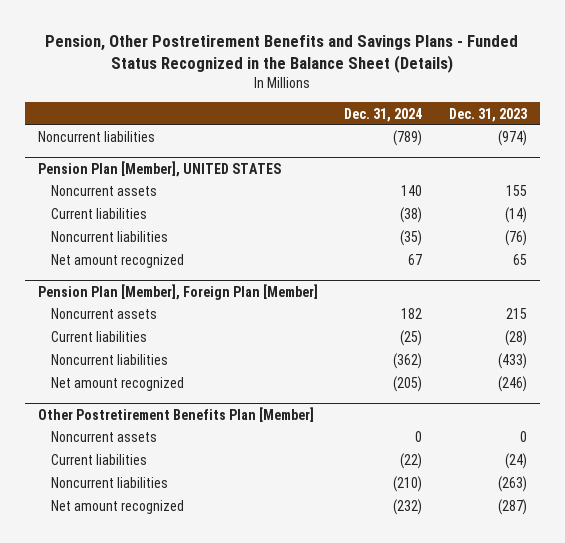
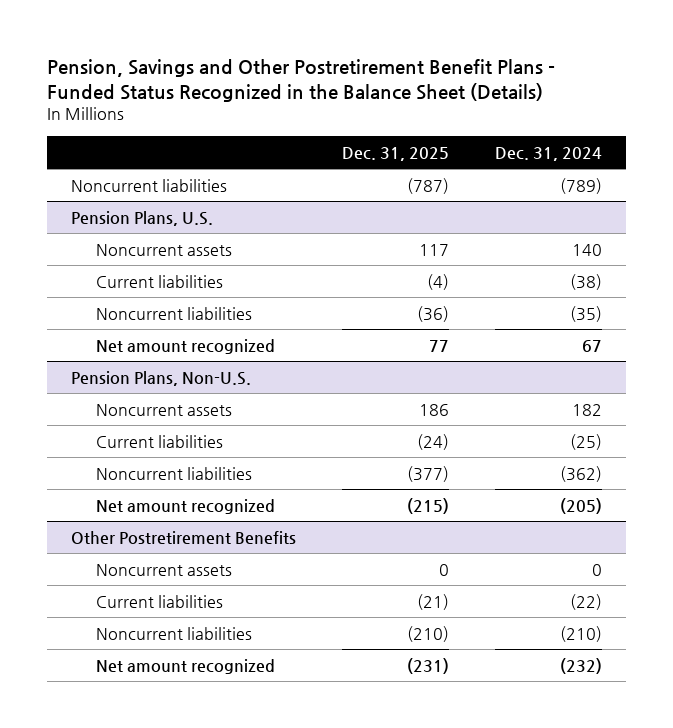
- Pension, Other Postretirement Benefits and Savings Plans - Funded Status Recognized in the Balance Sheet (Details)
+ Pension, Savings and Other Postretirement Benefit Plans - Funded Status Recognized in the Balance Sheet (Details)
- | Dec. 31, 2024 | Dec. 31, 2023
+ | Dec. 31, 2025 | Dec. 31, 2024
- Pension Plan [Member], UNITED STATES
+ Pension Plans, U.S.
- Pension Plan [Member], Foreign Plan [Member]
+ Pension Plans, Non-U.S.
- Other Postretirement Benefits Plan [Member]
+ Other Postretirement Benefits

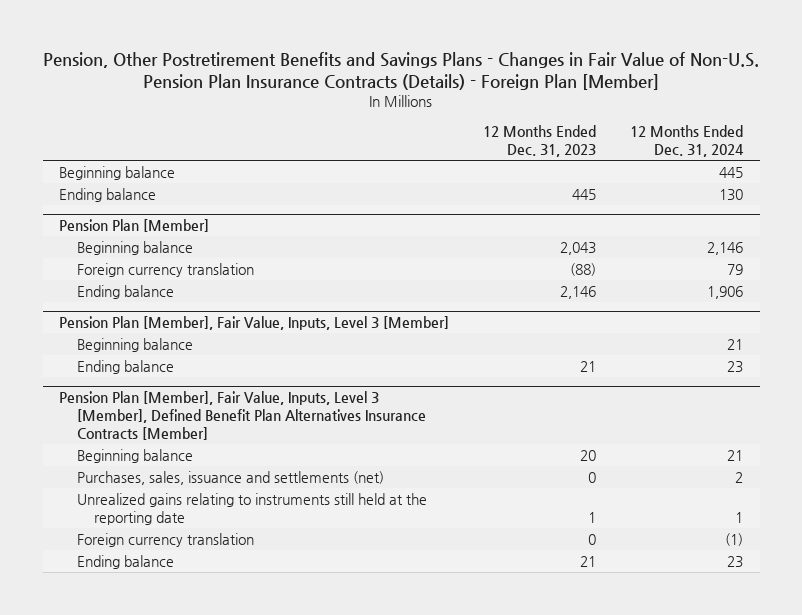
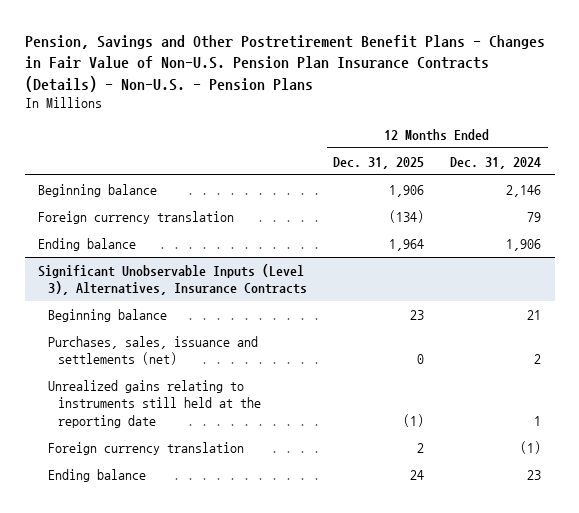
- Pension, Other Postretirement Benefits and Savings Plans - Changes in Fair Value of Non-U.S. Pension Plan Insurance Contracts (Details) - Foreign Plan [Member]
+ Pension, Savings and Other Postretirement Benefit Plans - Changes in Fair Value of Non-U.S. Pension Plan Insurance Contracts (Details) - Non-U.S. - Pension Plans
- | 12 Months Ended Dec. 31, 2023 | 12 Months Ended Dec. 31, 2024
+ | 12 Months Ended Dec. 31, 2025 | 12 Months Ended Dec. 31, 2024
- Beginning balance | | 445
- Ending balance | 445 | 130
- Pension Plan [Member]
- Pension Plan [Member], Fair Value, Inputs, Level 3 [Member]
- Beginning balance | | 21
- Ending balance | 21 | 23
- Pension Plan [Member], Fair Value, Inputs, Level 3 [Member], Defined Benefit Plan Alternatives Insurance Contracts [Member]
+ Significant Unobservable Inputs (Level 3), Alternatives, Insurance Contracts

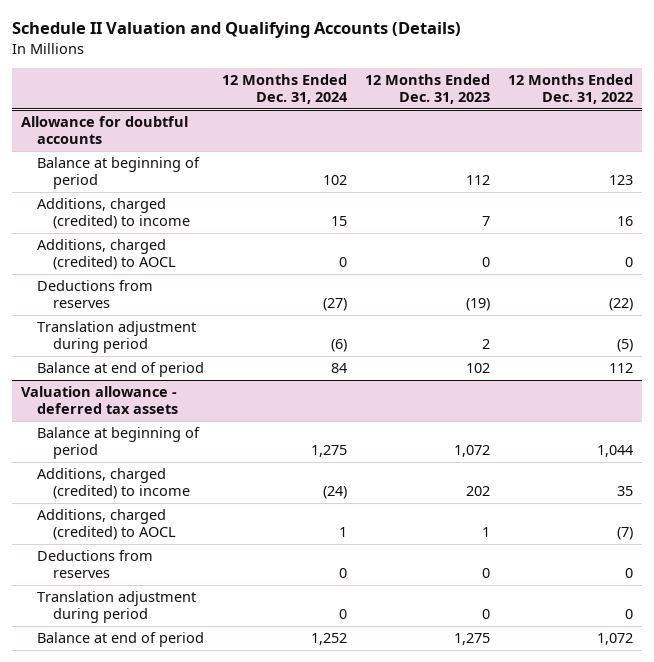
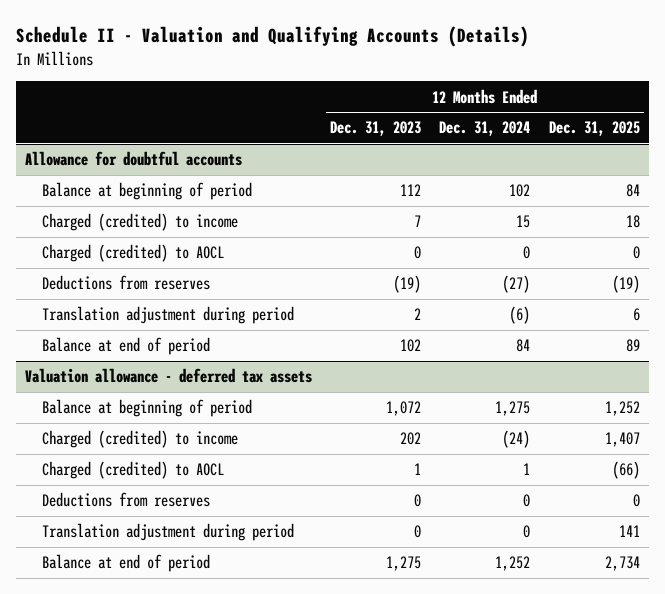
- Schedule II Valuation and Qualifying Accounts (Details)
+ Schedule II - Valuation and Qualifying Accounts (Details)
- | 12 Months Ended Dec. 31, 2024 | 12 Months Ended Dec. 31, 2023 | 12 Months Ended Dec. 31, 2022
+ | 12 Months Ended Dec. 31, 2023 | 12 Months Ended Dec. 31, 2024 | 12 Months Ended Dec. 31, 2025
@ Allowance for doubtful accounts
- Additions, charged (credited) to income | 15 | 7 | 16
- Additions, charged (credited) to AOCL | 0 | 0 | 0
+ Charged (credited) to income | 7 | 15 | 18
+ Charged (credited) to AOCL | 0 | 0 | 0
@ Valuation allowance - deferred tax assets
- Additions, charged (credited) to income | (24) | 202 | 35
- Additions, charged (credited) to AOCL | 1 | 1 | (7)
+ Charged (credited) to income | 202 | (24) | 1,407
+ Charged (credited) to AOCL | 1 | 1 | (66)

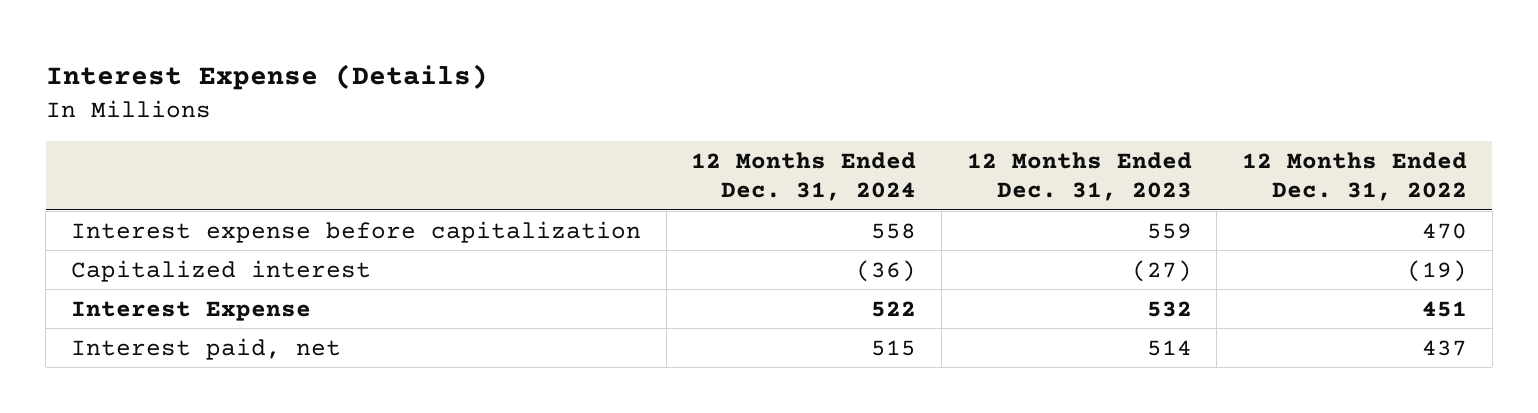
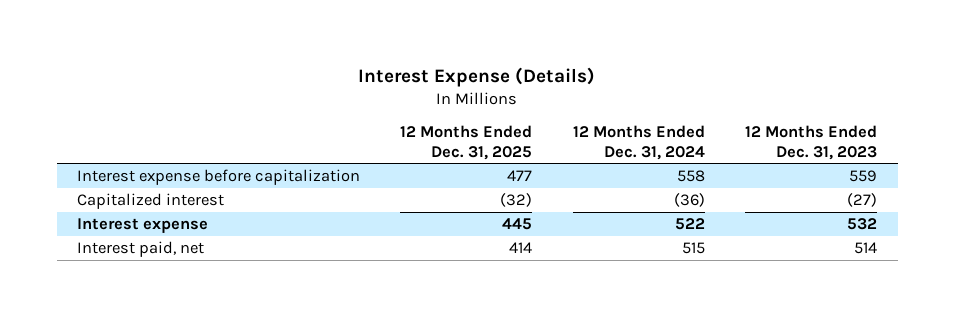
- | 12 Months Ended Dec. 31, 2024 | 12 Months Ended Dec. 31, 2023 | 12 Months Ended Dec. 31, 2022
+ | 12 Months Ended Dec. 31, 2025 | 12 Months Ended Dec. 31, 2024 | 12 Months Ended Dec. 31, 2023
- Interest Expense | 522 | 532 | 451
+ Interest expense | 445 | 522 | 532

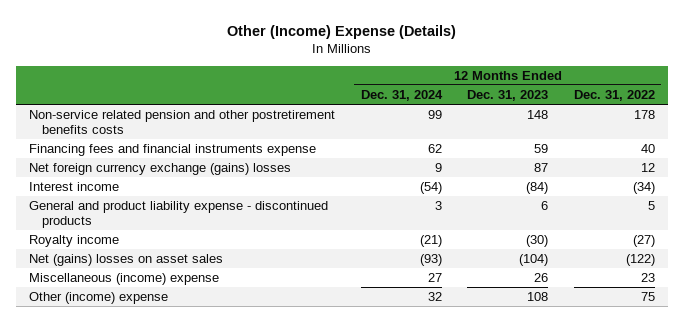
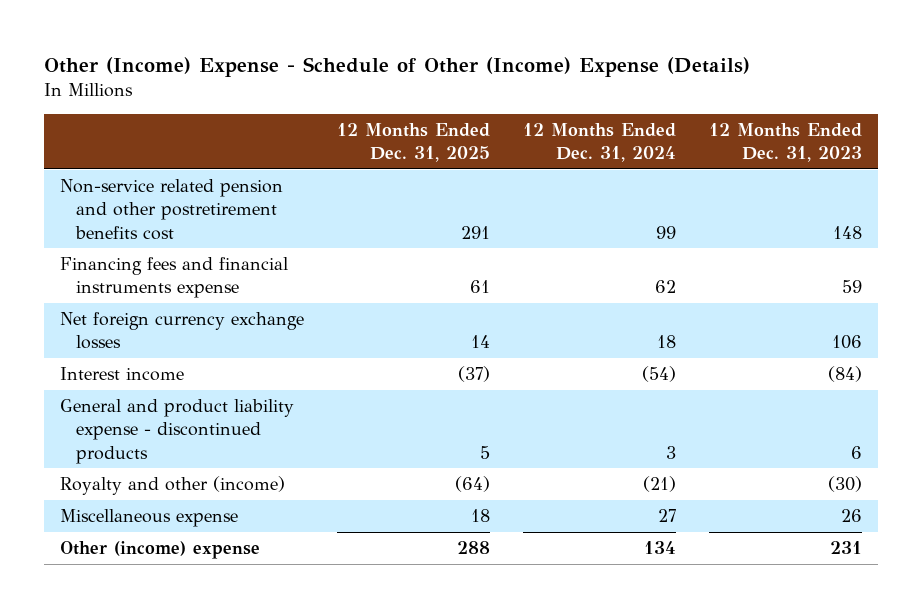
- Other (Income) Expense (Details)
+ Other (Income) Expense - Schedule of Other (Income) Expense (Details)
- | 12 Months Ended Dec. 31, 2024 | 12 Months Ended Dec. 31, 2023 | 12 Months Ended Dec. 31, 2022
+ | 12 Months Ended Dec. 31, 2025 | 12 Months Ended Dec. 31, 2024 | 12 Months Ended Dec. 31, 2023
- Non-service related pension and other postretirement benefits costs | 99 | 148 | 178
+ Non-service related pension and other postretirement benefits cost | 291 | 99 | 148
- Net foreign currency exchange (gains) losses | 9 | 87 | 12
+ Net foreign currency exchange losses | 14 | 18 | 106
- Royalty income | (21) | (30) | (27)
- Net (gains) losses on asset sales | (93) | (104) | (122)
- Miscellaneous (income) expense | 27 | 26 | 23
- Other (income) expense | 32 | 108 | 75
+ Royalty and other (income) | (64) | (21) | (30)
+ Miscellaneous expense | 18 | 27 | 26
+ Other (income) expense | 288 | 134 | 231

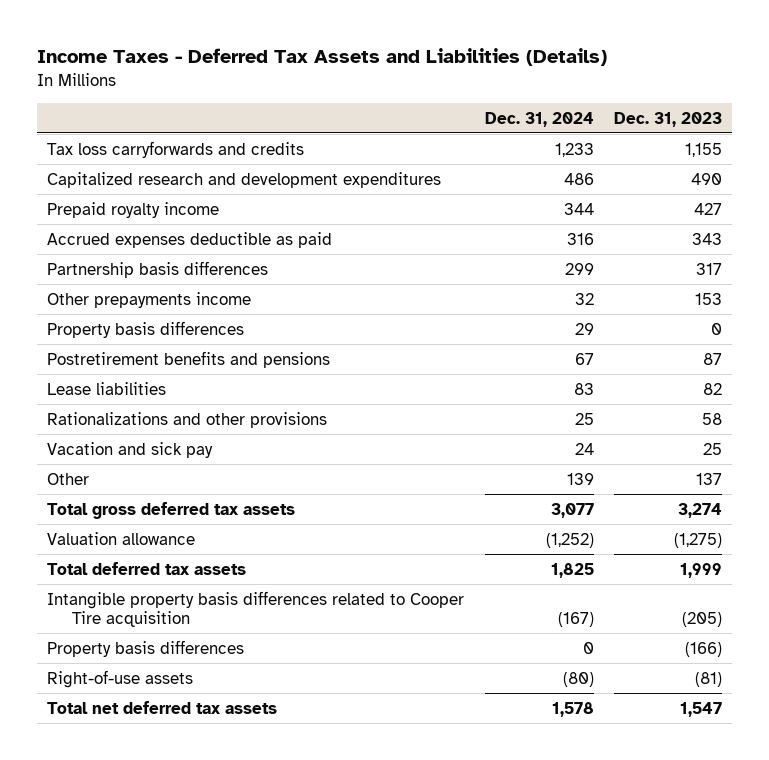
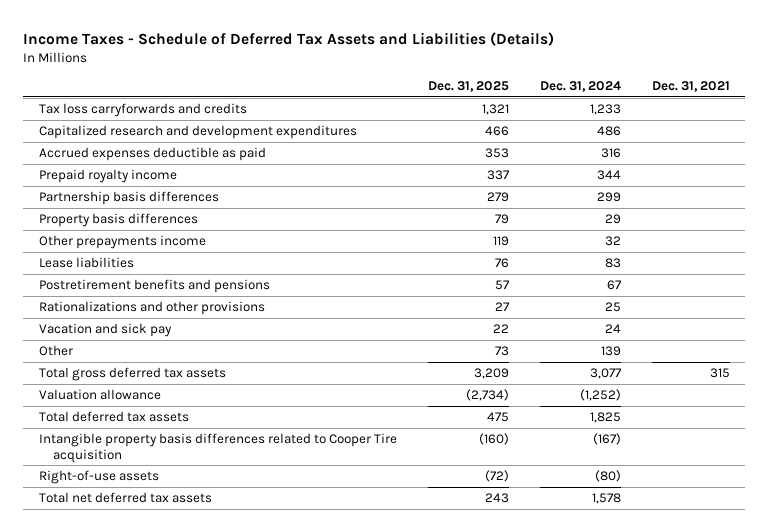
- Income Taxes - Deferred Tax Assets and Liabilities (Details)
+ Income Taxes - Schedule of Deferred Tax Assets and Liabilities (Details)
- | Dec. 31, 2024 | Dec. 31, 2023
+ | Dec. 31, 2025 | Dec. 31, 2024 | Dec. 31, 2021
moved down: Prepaid royalty income | 337 | 344 |
moved down: Other prepayments income | 119 | 32 |
moved down: Postretirement benefits and pensions | 57 | 67 |
- Property basis differences | 0 | (166)

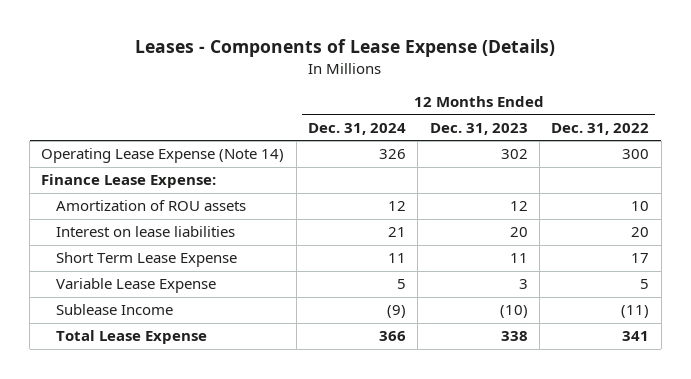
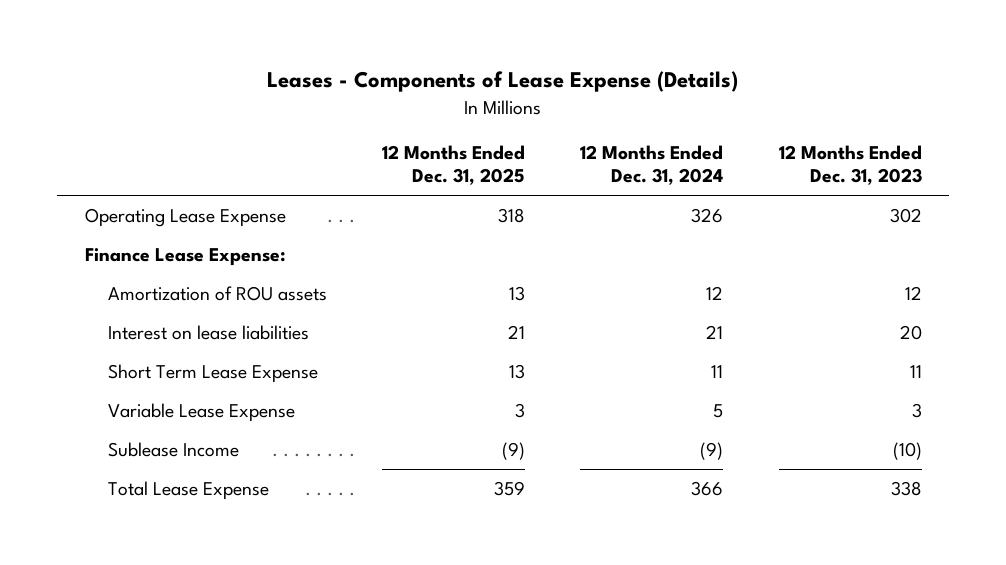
- | 12 Months Ended Dec. 31, 2024 | 12 Months Ended Dec. 31, 2023 | 12 Months Ended Dec. 31, 2022
+ | 12 Months Ended Dec. 31, 2025 | 12 Months Ended Dec. 31, 2024 | 12 Months Ended Dec. 31, 2023
- Operating Lease Expense (Note 14) | 326 | 302 | 300
+ Operating Lease Expense | 318 | 326 | 302

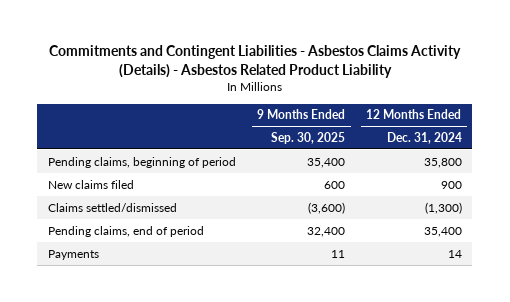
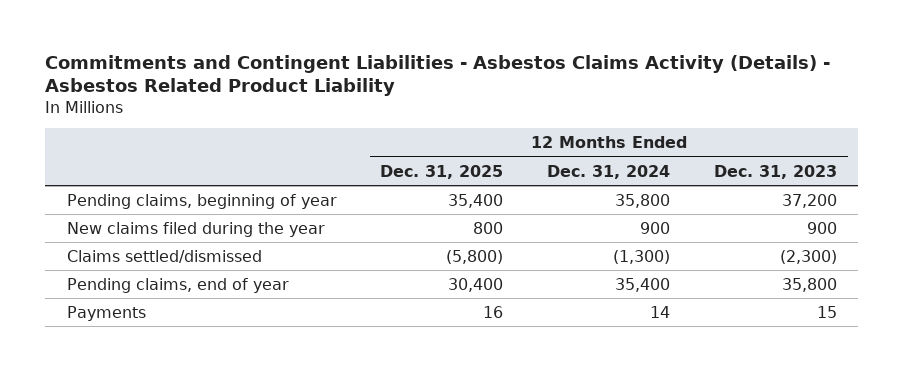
- | 9 Months Ended Sep. 30, 2025 | 12 Months Ended Dec. 31, 2024
+ | 12 Months Ended Dec. 31, 2025 | 12 Months Ended Dec. 31, 2024 | 12 Months Ended Dec. 31, 2023
- Pending claims, beginning of period | 35,400 | 35,800
- New claims filed | 600 | 900
+ Pending claims, beginning of year | 35,400 | 35,800 | 37,200
+ New claims filed during the year | 800 | 900 | 900
- Pending claims, end of period | 32,400 | 35,400
+ Pending claims, end of year | 30,400 | 35,400 | 35,800

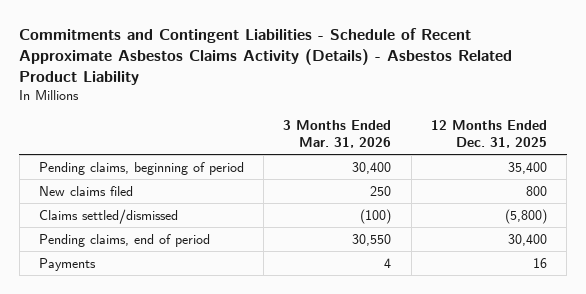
- Commitments and Contingent Liabilities - Asbestos Claims Activity (Details) - Asbestos Related Product Liability
+ Commitments and Contingent Liabilities - Schedule of Recent Approximate Asbestos Claims Activity (Details) - Asbestos Related Product Liability
- | 12 Months Ended Dec. 31, 2025 | 12 Months Ended Dec. 31, 2024 | 12 Months Ended Dec. 31, 2023
+ | 3 Months Ended Mar. 31, 2026 | 12 Months Ended Dec. 31, 2025
- Pending claims, beginning of year | 35,400 | 35,800 | 37,200
- New claims filed during the year | 800 | 900 | 900
+ Pending claims, beginning of period | 30,400 | 35,400
+ New claims filed | 250 | 800
- Pending claims, end of year | 30,400 | 35,400 | 35,800
+ Pending claims, end of period | 30,550 | 30,400

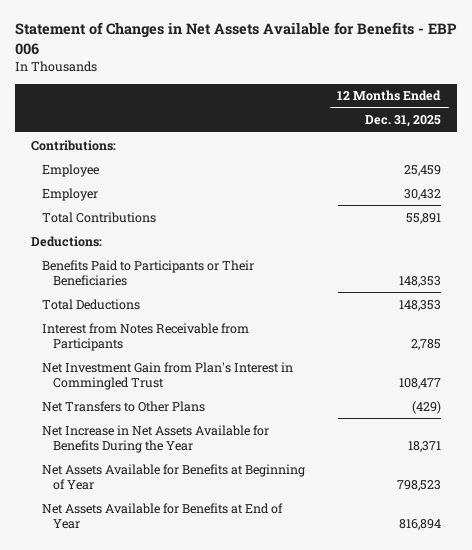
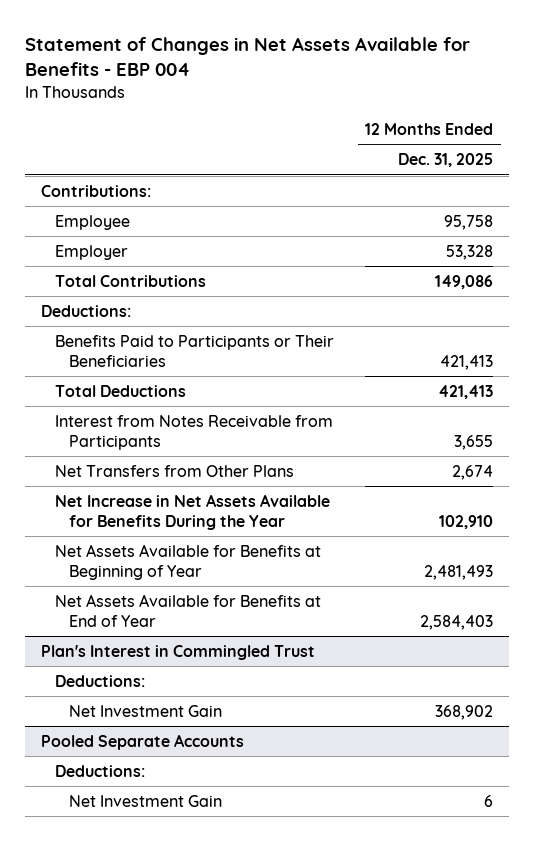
- Statement of Changes in Net Assets Available for Benefits - EBP 006
+ Statement of Changes in Net Assets Available for Benefits - EBP 004
- Employee | 25,459
- Employer | 30,432
- Total Contributions | 55,891
+ Employee | 95,758
+ Employer | 53,328
+ Total Contributions | 149,086
- Benefits Paid to Participants or Their Beneficiaries | 148,353
- Total Deductions | 148,353
- Interest from Notes Receivable from Participants | 2,785
- Net Investment Gain from Plan's Interest in Commingled Trust | 108,477
- Net Transfers to Other Plans | (429)
- Net Increase in Net Assets Available for Benefits During the Year | 18,371
- Net Assets Available for Benefits at Beginning of Year | 798,523
- Net Assets Available for Benefits at End of Year | 816,894
+ Benefits Paid to Participants or Their Beneficiaries | 421,413
+ Total Deductions | 421,413
+ Interest from Notes Receivable from Participants | 3,655
+ Net Transfers from Other Plans | 2,674
+ Net Increase in Net Assets Available for Benefits During the Year | 102,910
+ Net Assets Available for Benefits at Beginning of Year | 2,481,493
+ Net Assets Available for Benefits at End of Year | 2,584,403
+ Plan's Interest in Commingled Trust
+ Deductions:
+ Net Investment Gain | 368,902
+ Pooled Separate Accounts
+ Deductions:
+ Net Investment Gain | 6

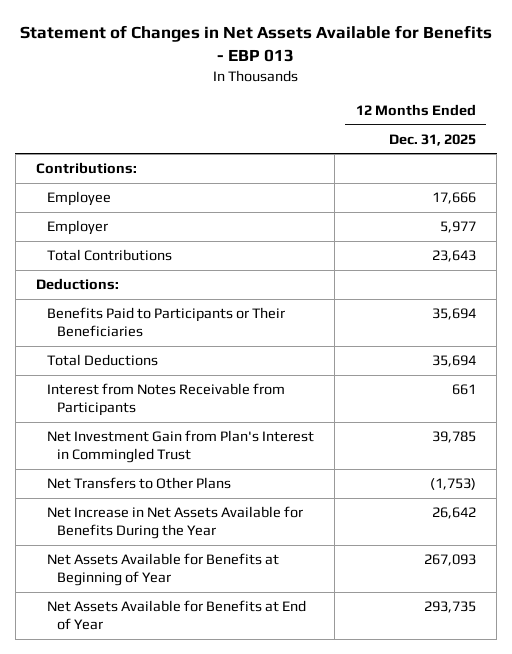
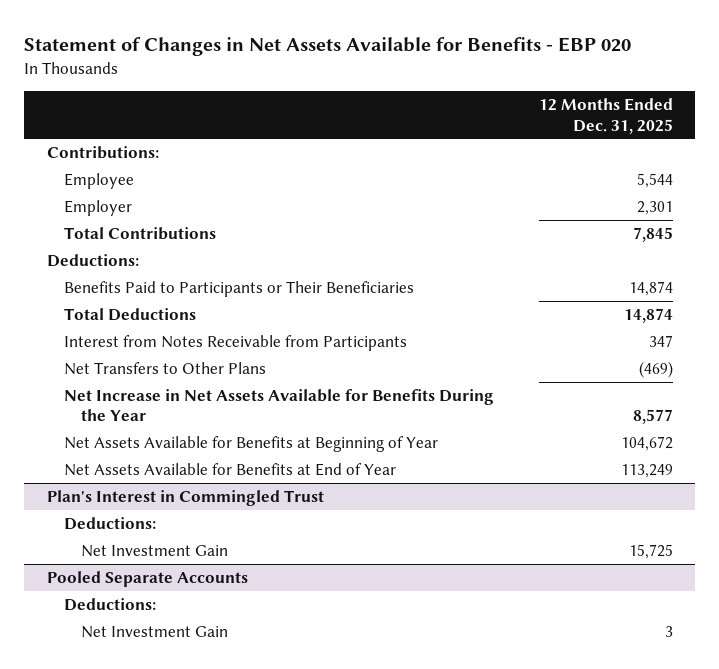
- Statement of Changes in Net Assets Available for Benefits - EBP 013
+ Statement of Changes in Net Assets Available for Benefits - EBP 020
- Employee | 17,666
- Employer | 5,977
- Total Contributions | 23,643
+ Employee | 5,544
+ Employer | 2,301
+ Total Contributions | 7,845
- Benefits Paid to Participants or Their Beneficiaries | 35,694
- Total Deductions | 35,694
- Interest from Notes Receivable from Participants | 661
- Net Investment Gain from Plan's Interest in Commingled Trust | 39,785
- Net Transfers to Other Plans | (1,753)
- Net Increase in Net Assets Available for Benefits During the Year | 26,642
- Net Assets Available for Benefits at Beginning of Year | 267,093
- Net Assets Available for Benefits at End of Year | 293,735
+ Benefits Paid to Participants or Their Beneficiaries | 14,874
+ Total Deductions | 14,874
+ Interest from Notes Receivable from Participants | 347
+ Net Transfers to Other Plans | (469)
+ Net Increase in Net Assets Available for Benefits During the Year | 8,577
+ Net Assets Available for Benefits at Beginning of Year | 104,672
+ Net Assets Available for Benefits at End of Year | 113,249
+ Plan's Interest in Commingled Trust
+ Deductions:
+ Net Investment Gain | 15,725
+ Pooled Separate Accounts
+ Deductions:
+ Net Investment Gain | 3

